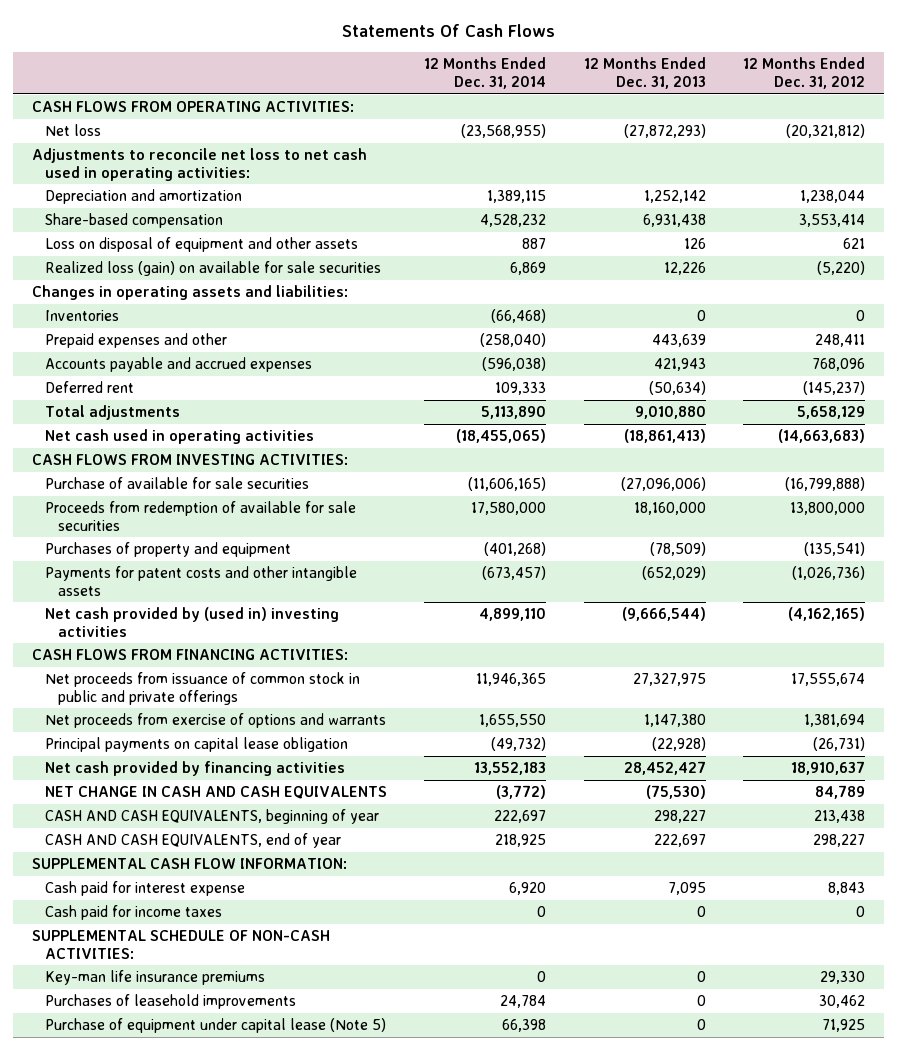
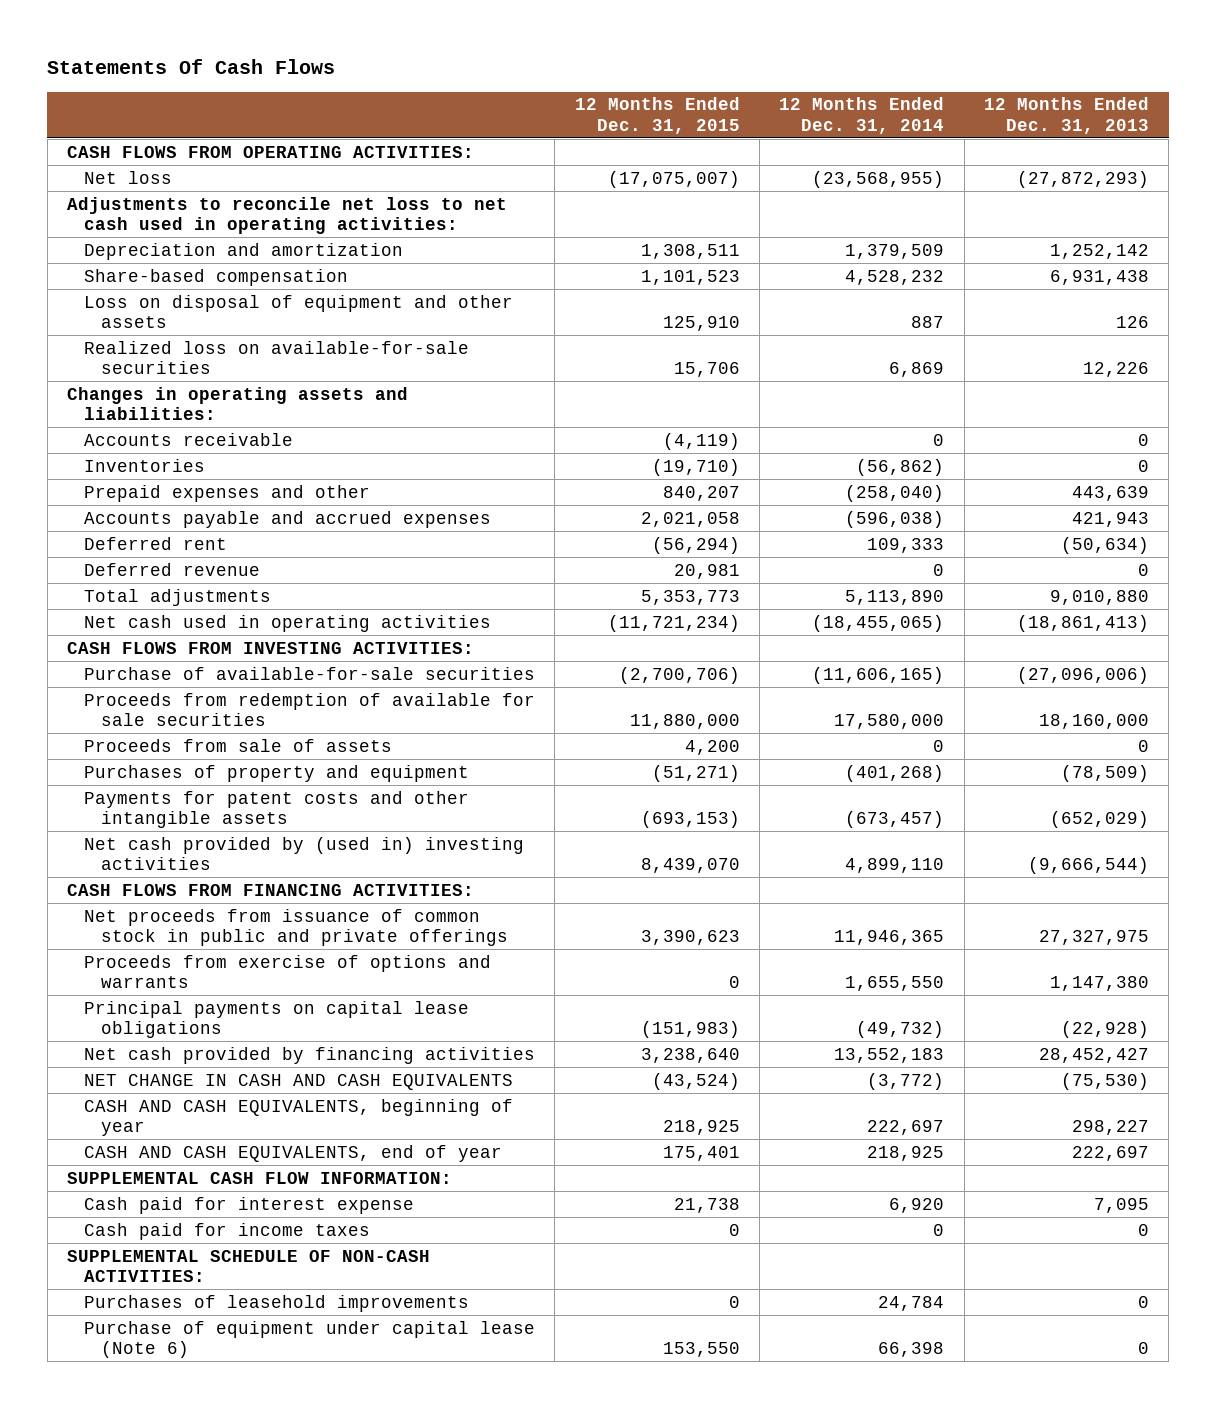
- | 12 Months Ended Dec. 31, 2014 | 12 Months Ended Dec. 31, 2013 | 12 Months Ended Dec. 31, 2012
+ | 12 Months Ended Dec. 31, 2015 | 12 Months Ended Dec. 31, 2014 | 12 Months Ended Dec. 31, 2013
- Depreciation and amortization | 1,389,115 | 1,252,142 | 1,238,044
+ Depreciation and amortization | 1,308,511 | 1,379,509 | 1,252,142
- Realized loss (gain) on available for sale securities | 6,869 | 12,226 | (5,220)
+ Realized loss on available-for-sale securities | 15,706 | 6,869 | 12,226
- Inventories | (66,468) | 0 | 0
+ Accounts receivable | (4,119) | 0 | 0
+ Inventories | (19,710) | (56,862) | 0
+ Deferred revenue | 20,981 | 0 | 0
- Purchase of available for sale securities | (11,606,165) | (27,096,006) | (16,799,888)
+ Purchase of available-for-sale securities | (2,700,706) | (11,606,165) | (27,096,006)
+ Proceeds from sale of assets | 4,200 | 0 | 0
- Net proceeds from exercise of options and warrants | 1,655,550 | 1,147,380 | 1,381,694
- Principal payments on capital lease obligation | (49,732) | (22,928) | (26,731)
+ Proceeds from exercise of options and warrants | 0 | 1,655,550 | 1,147,380
+ Principal payments on capital lease obligations | (151,983) | (49,732) | (22,928)
- Key-man life insurance premiums | 0 | 0 | 29,330
- Purchase of equipment under capital lease (Note 5) | 66,398 | 0 | 71,925
+ Purchase of equipment under capital lease (Note 6) | 153,550 | 66,398 | 0

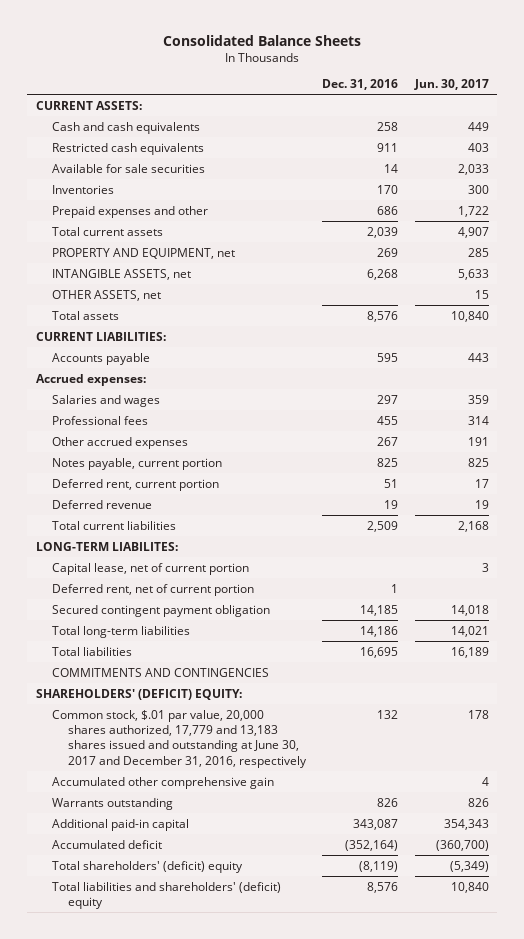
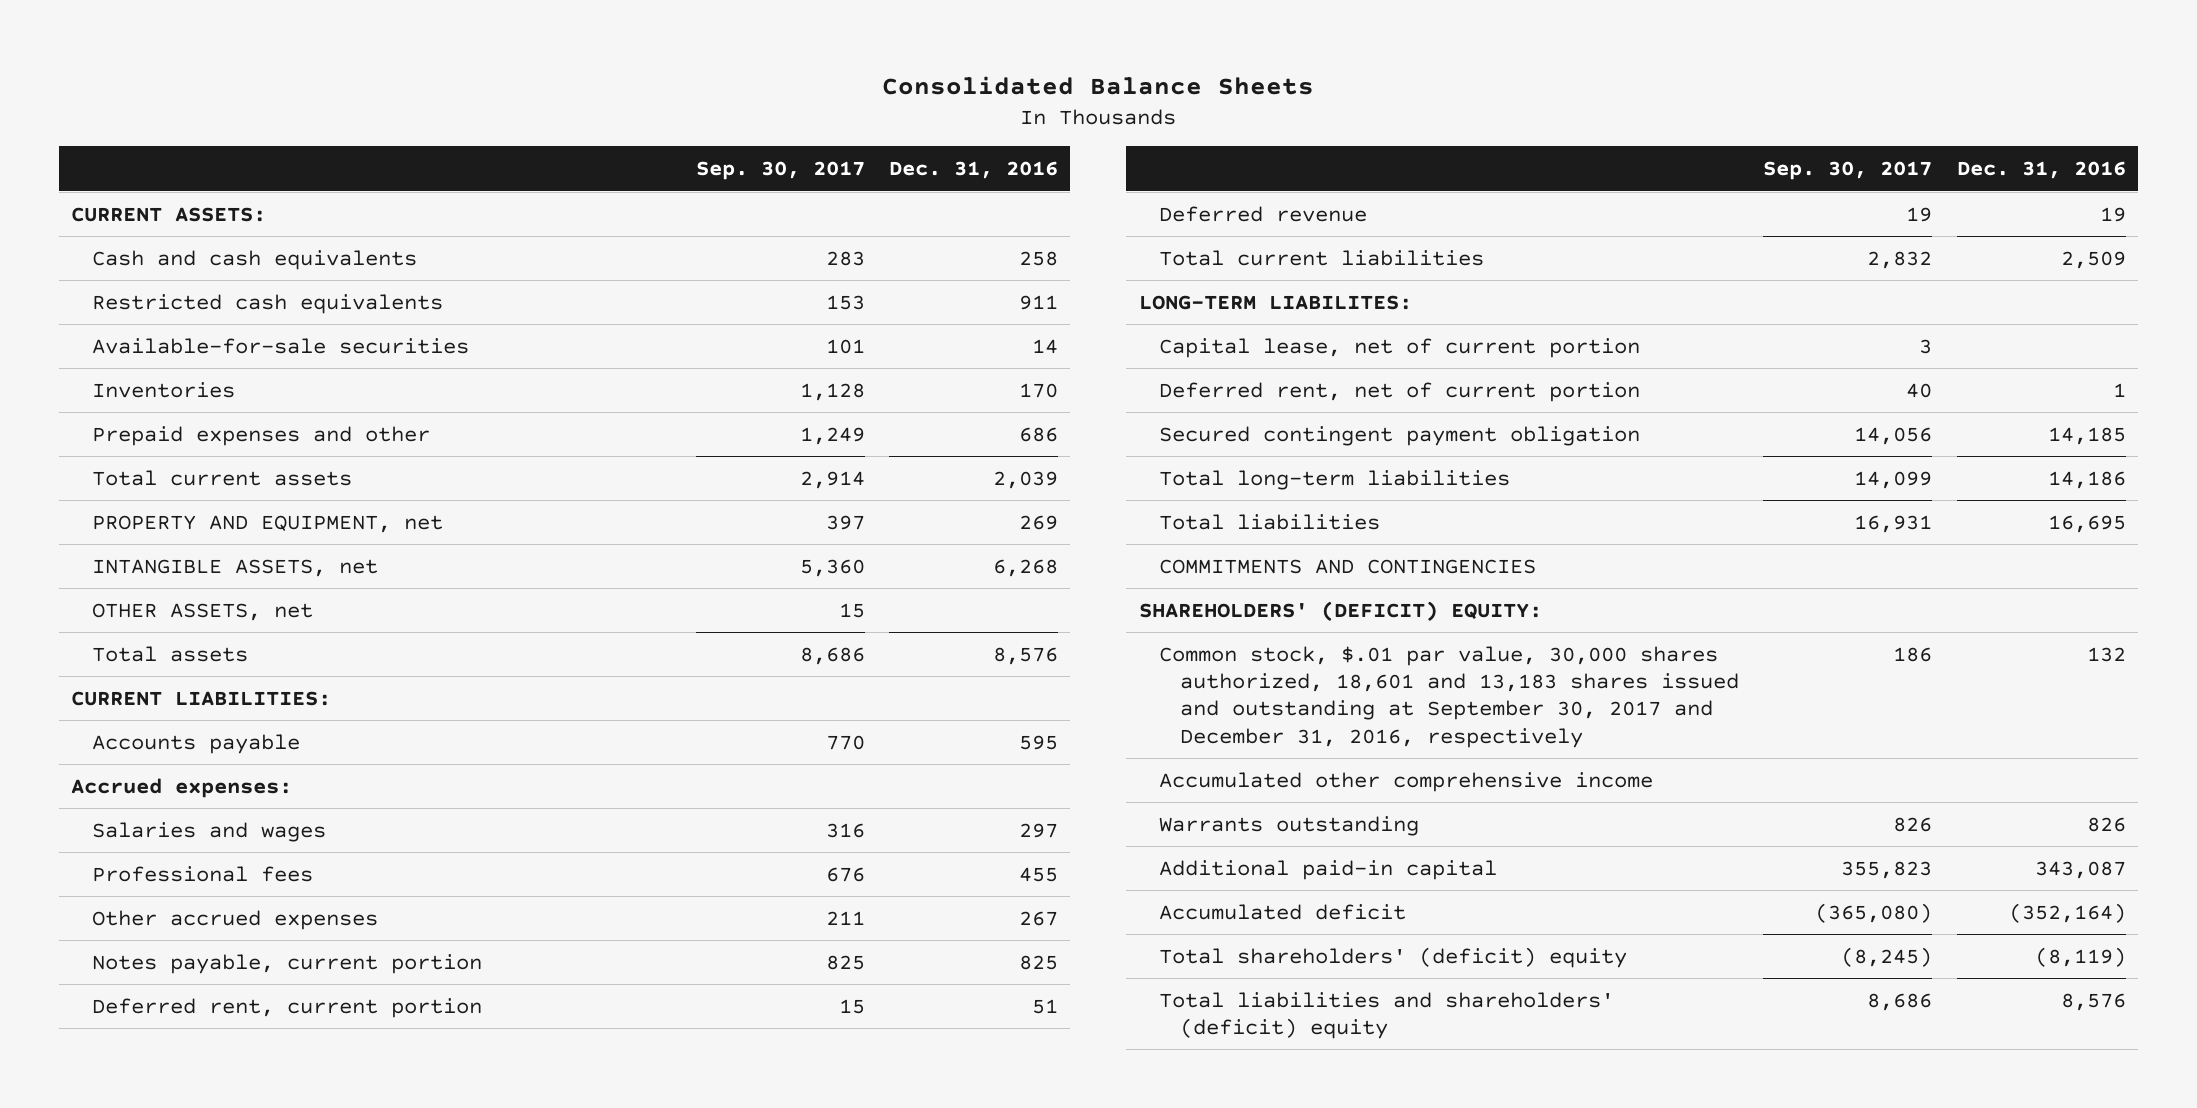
- | Dec. 31, 2016 | Jun. 30, 2017
+ | Sep. 30, 2017 | Dec. 31, 2016
- Available for sale securities | 14 | 2,033
+ Available-for-sale securities | 101 | 14
- Common stock, $.01 par value, 20,000 shares authorized, 17,779 and 13,183 shares issued and outstanding at June 30, 2017 and December 31, 2016, respectively | 132 | 178
- Accumulated other comprehensive gain | | 4
+ Common stock, $.01 par value, 30,000 shares authorized, 18,601 and 13,183 shares issued and outstanding at September 30, 2017 and December 31, 2016, respectively | 186 | 132
+ Accumulated other comprehensive income

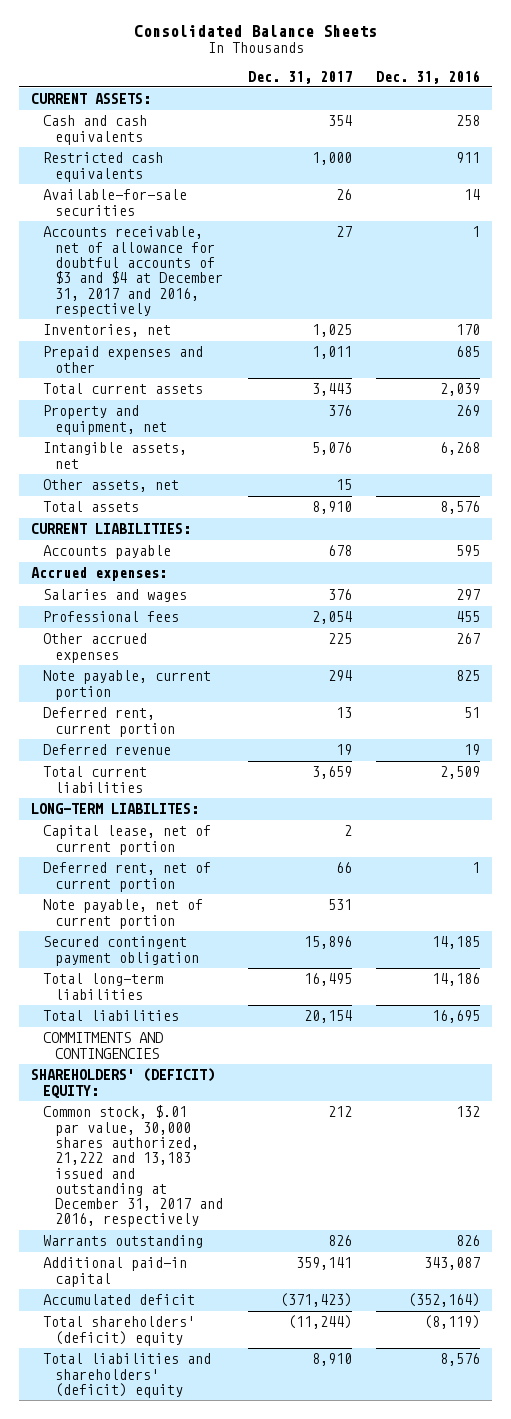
- | Sep. 30, 2017 | Dec. 31, 2016
+ | Dec. 31, 2017 | Dec. 31, 2016
- Inventories | 1,128 | 170
- Prepaid expenses and other | 1,249 | 686
+ Accounts receivable, net of allowance for doubtful accounts of $3 and $4 at December 31, 2017 and 2016, respectively | 27 | 1
+ Inventories, net | 1,025 | 170
+ Prepaid expenses and other | 1,011 | 685
- PROPERTY AND EQUIPMENT, net | 397 | 269
- INTANGIBLE ASSETS, net | 5,360 | 6,268
- OTHER ASSETS, net | 15 |
+ Property and equipment, net | 376 | 269
+ Intangible assets, net | 5,076 | 6,268
+ Other assets, net | 15 |
- Notes payable, current portion | 825 | 825
+ Note payable, current portion | 294 | 825
+ Note payable, net of current portion | 531 |
- Common stock, $.01 par value, 30,000 shares authorized, 18,601 and 13,183 shares issued and outstanding at September 30, 2017 and December 31, 2016, respectively | 186 | 132
- Accumulated other comprehensive income
+ Common stock, $.01 par value, 30,000 shares authorized, 21,222 and 13,183 issued and outstanding at December 31, 2017 and 2016, respectively | 212 | 132

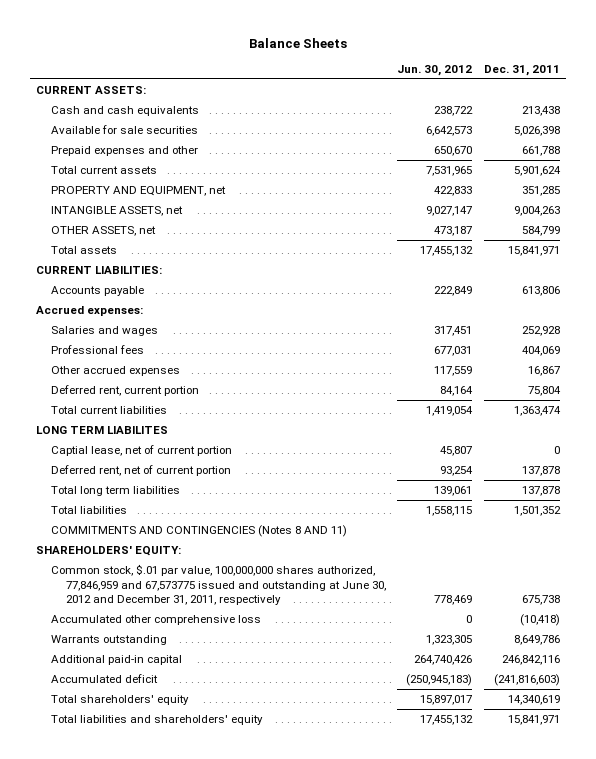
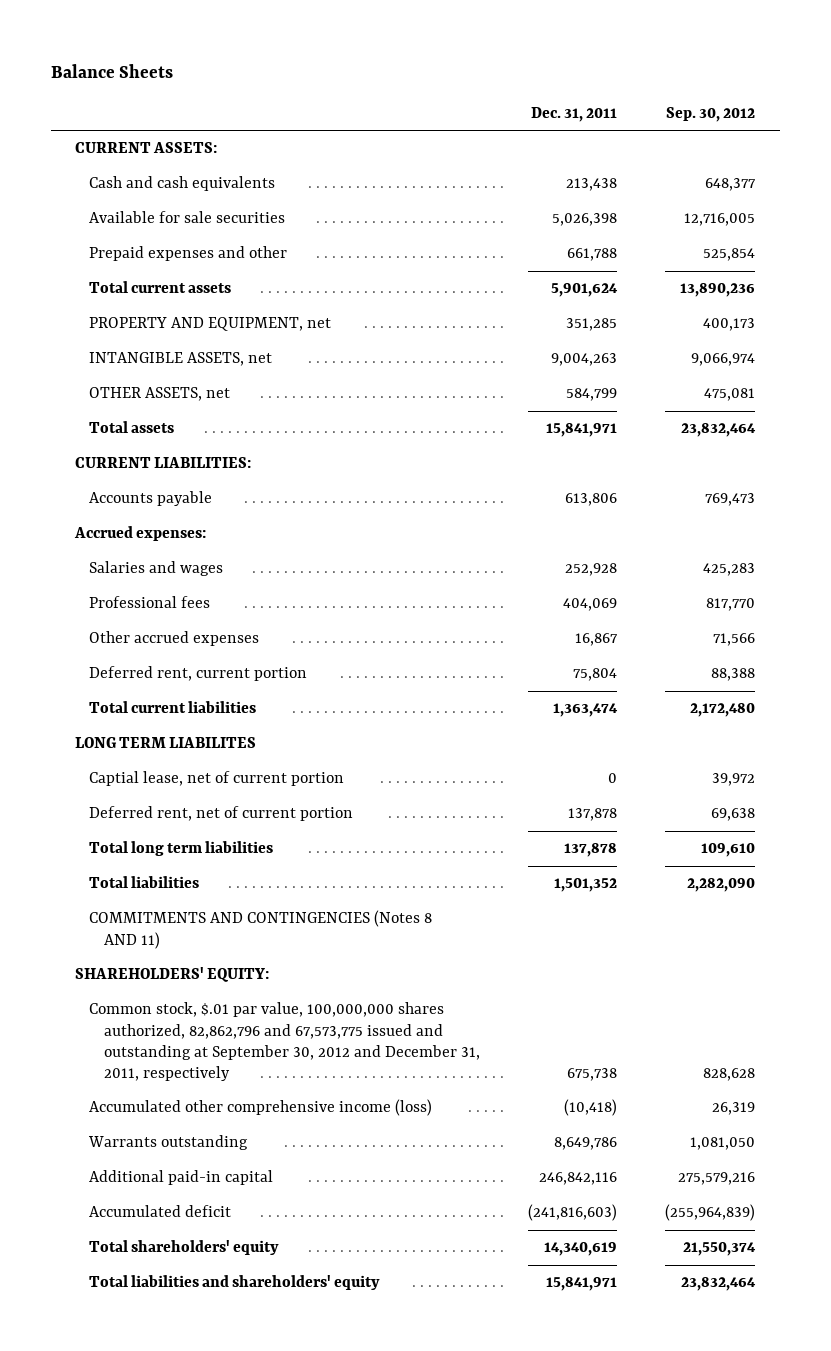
- | Jun. 30, 2012 | Dec. 31, 2011
+ | Dec. 31, 2011 | Sep. 30, 2012
- Common stock, $.01 par value, 100,000,000 shares authorized, 77,846,959 and 67,573775 issued and outstanding at June 30, 2012 and December 31, 2011, respectively | 778,469 | 675,738
- Accumulated other comprehensive loss | 0 | (10,418)
+ Common stock, $.01 par value, 100,000,000 shares authorized, 82,862,796 and 67,573,775 issued and outstanding at September 30, 2012 and December 31, 2011, respectively | 675,738 | 828,628
+ Accumulated other comprehensive income (loss) | (10,418) | 26,319

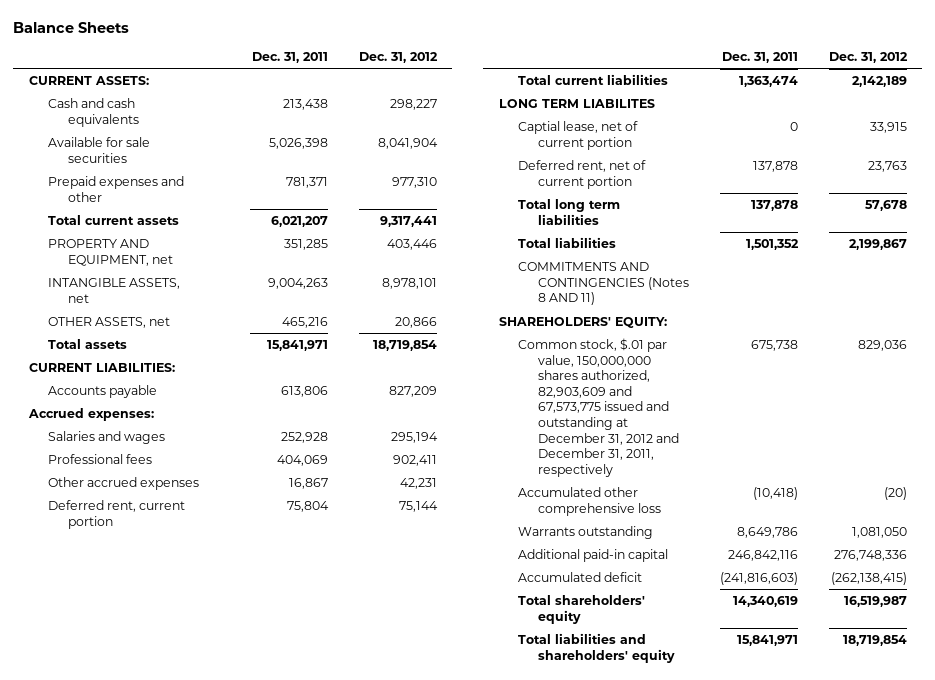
- | Dec. 31, 2011 | Sep. 30, 2012
+ | Dec. 31, 2011 | Dec. 31, 2012
- Prepaid expenses and other | 661,788 | 525,854
- Total current assets | 5,901,624 | 13,890,236
+ Prepaid expenses and other | 781,371 | 977,310
+ Total current assets | 6,021,207 | 9,317,441
- OTHER ASSETS, net | 584,799 | 475,081
+ OTHER ASSETS, net | 465,216 | 20,866
- Common stock, $.01 par value, 100,000,000 shares authorized, 82,862,796 and 67,573,775 issued and outstanding at September 30, 2012 and December 31, 2011, respectively | 675,738 | 828,628
- Accumulated other comprehensive income (loss) | (10,418) | 26,319
+ Common stock, $.01 par value, 150,000,000 shares authorized, 82,903,609 and 67,573,775 issued and outstanding at December 31, 2012 and December 31, 2011, respectively | 675,738 | 829,036
+ Accumulated other comprehensive loss | (10,418) | (20)

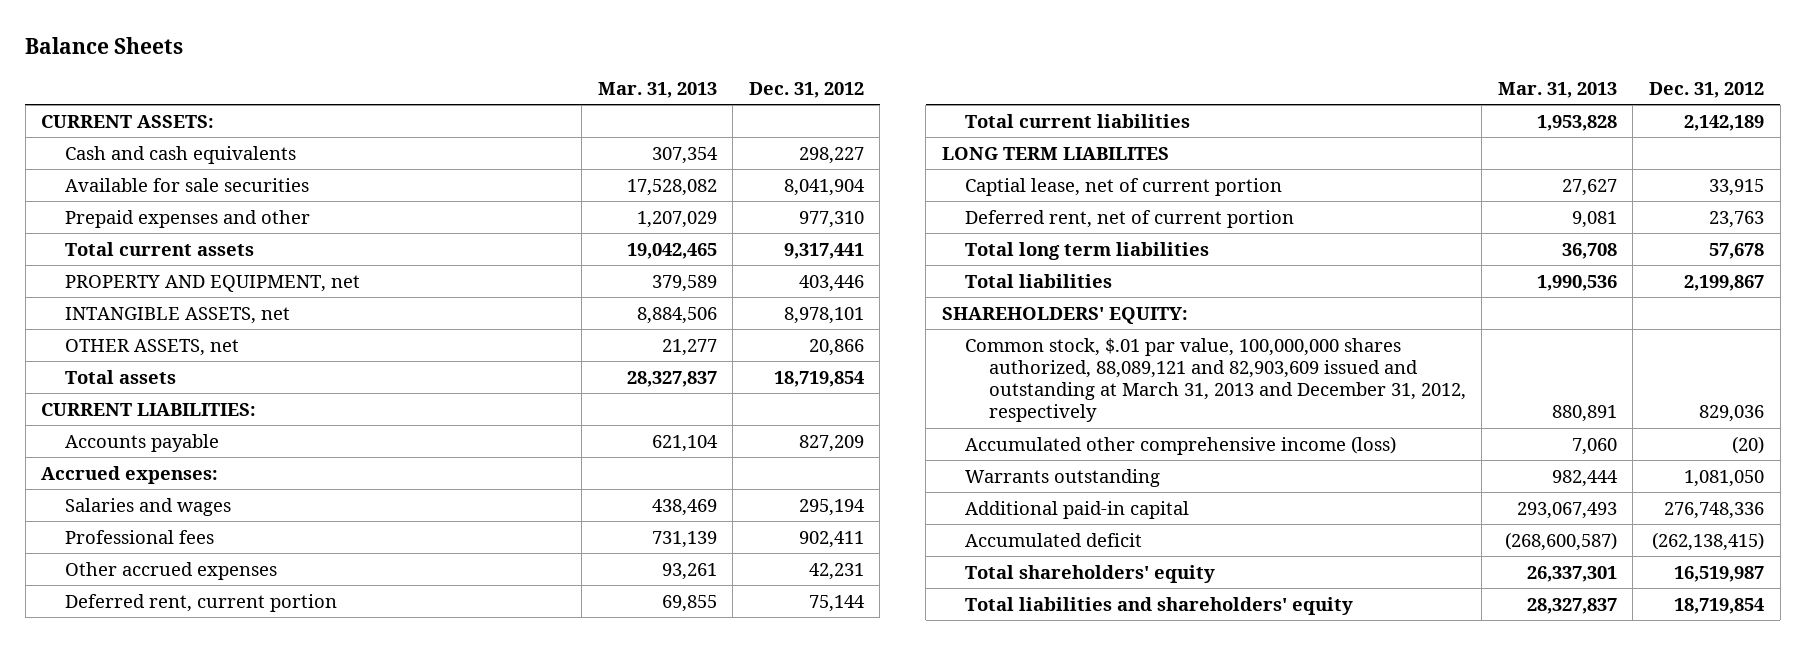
- | Dec. 31, 2011 | Dec. 31, 2012
+ | Mar. 31, 2013 | Dec. 31, 2012
- COMMITMENTS AND CONTINGENCIES (Notes 8 AND 11)
- Common stock, $.01 par value, 150,000,000 shares authorized, 82,903,609 and 67,573,775 issued and outstanding at December 31, 2012 and December 31, 2011, respectively | 675,738 | 829,036
- Accumulated other comprehensive loss | (10,418) | (20)
+ Common stock, $.01 par value, 100,000,000 shares authorized, 88,089,121 and 82,903,609 issued and outstanding at March 31, 2013 and December 31, 2012, respectively | 880,891 | 829,036
+ Accumulated other comprehensive income (loss) | 7,060 | (20)

